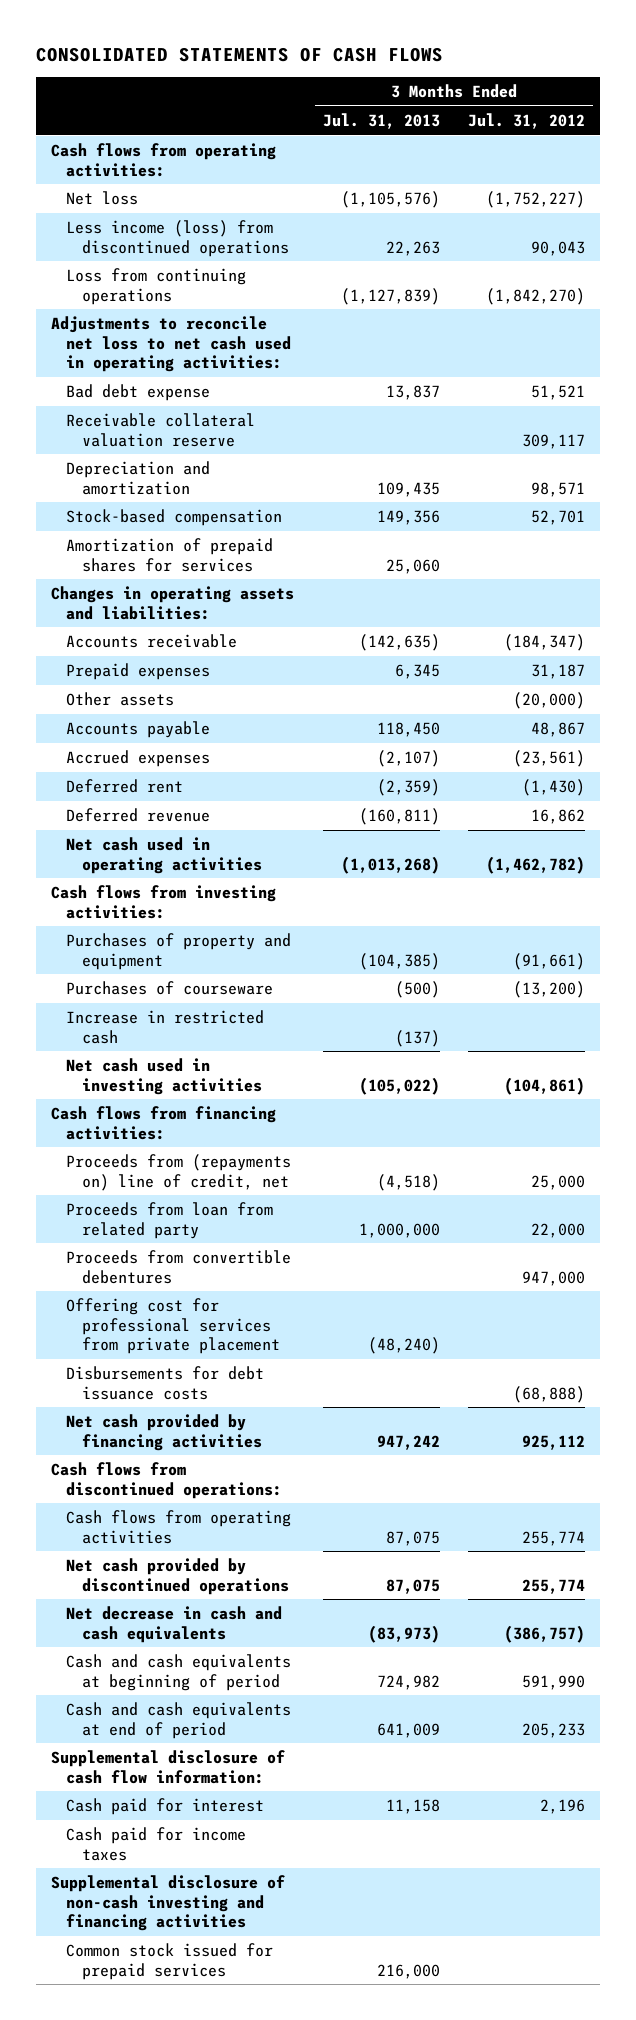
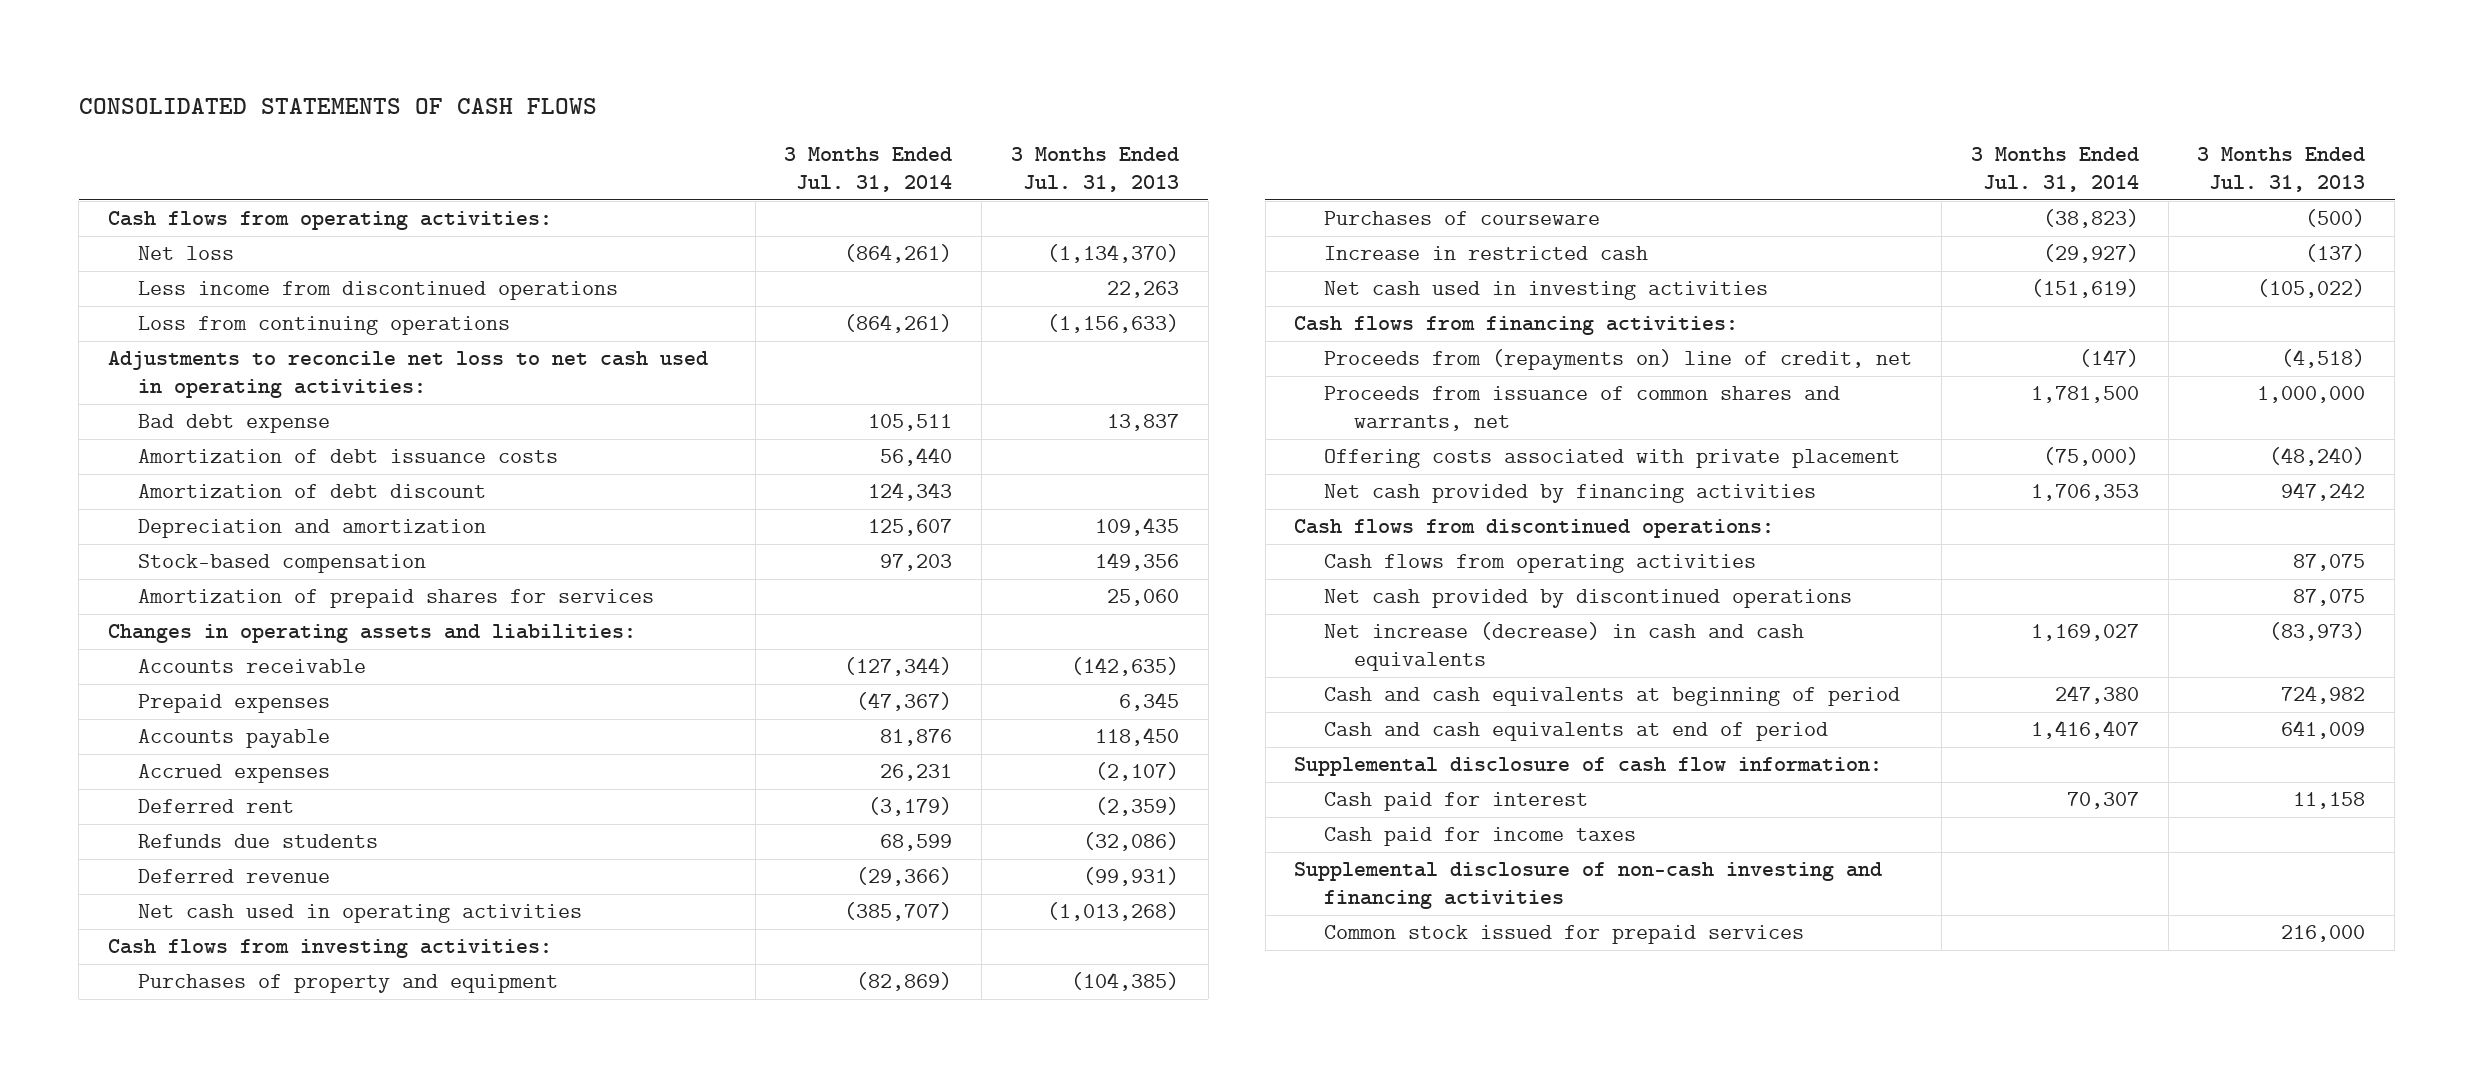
- | 3 Months Ended Jul. 31, 2013 | 3 Months Ended Jul. 31, 2012
+ | 3 Months Ended Jul. 31, 2014 | 3 Months Ended Jul. 31, 2013
- Net loss | (1,105,576) | (1,752,227)
- Less income (loss) from discontinued operations | 22,263 | 90,043
- Loss from continuing operations | (1,127,839) | (1,842,270)
+ Net loss | (864,261) | (1,134,370)
+ Less income from discontinued operations | | 22,263
+ Loss from continuing operations | (864,261) | (1,156,633)
- Receivable collateral valuation reserve | | 309,117
+ Amortization of debt issuance costs | 56,440 |
+ Amortization of debt discount | 124,343 |
- Other assets | | (20,000)
- Deferred revenue | (160,811) | 16,862
+ Refunds due students | 68,599 | (32,086)
+ Deferred revenue | (29,366) | (99,931)
- Proceeds from loan from related party | 1,000,000 | 22,000
- Proceeds from convertible debentures | | 947,000
- Offering cost for professional services from private placement | (48,240) |
- Disbursements for debt issuance costs | | (68,888)
+ Proceeds from issuance of common shares and warrants, net | 1,781,500 | 1,000,000
+ Offering costs associated with private placement | (75,000) | (48,240)
- Net decrease in cash and cash equivalents | (83,973) | (386,757)
+ Net increase (decrease) in cash and cash equivalents | 1,169,027 | (83,973)

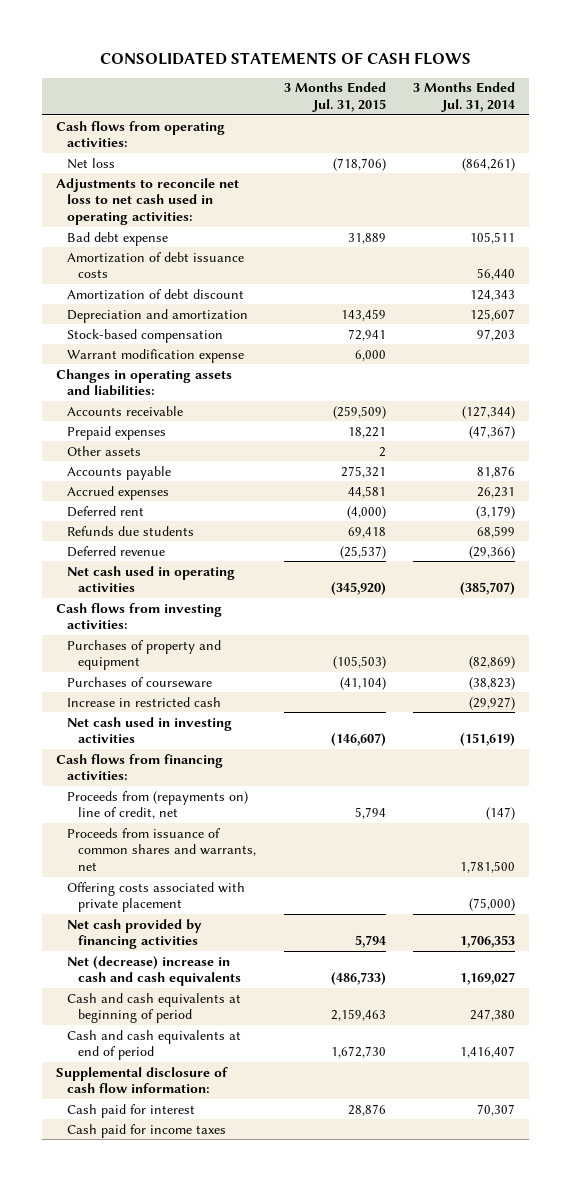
- | 3 Months Ended Jul. 31, 2014 | 3 Months Ended Jul. 31, 2013
+ | 3 Months Ended Jul. 31, 2015 | 3 Months Ended Jul. 31, 2014
- Less income from discontinued operations | | 22,263
- Loss from continuing operations | (864,261) | (1,156,633)
- Amortization of prepaid shares for services | | 25,060
+ Warrant modification expense | 6,000 |
+ Other assets | 2 |
- Cash flows from discontinued operations:
- Cash flows from operating activities | | 87,075
- Net cash provided by discontinued operations | | 87,075
- Net increase (decrease) in cash and cash equivalents | 1,169,027 | (83,973)
+ Net (decrease) increase in cash and cash equivalents | (486,733) | 1,169,027
- Supplemental disclosure of non-cash investing and financing activities
- Common stock issued for prepaid services | | 216,000

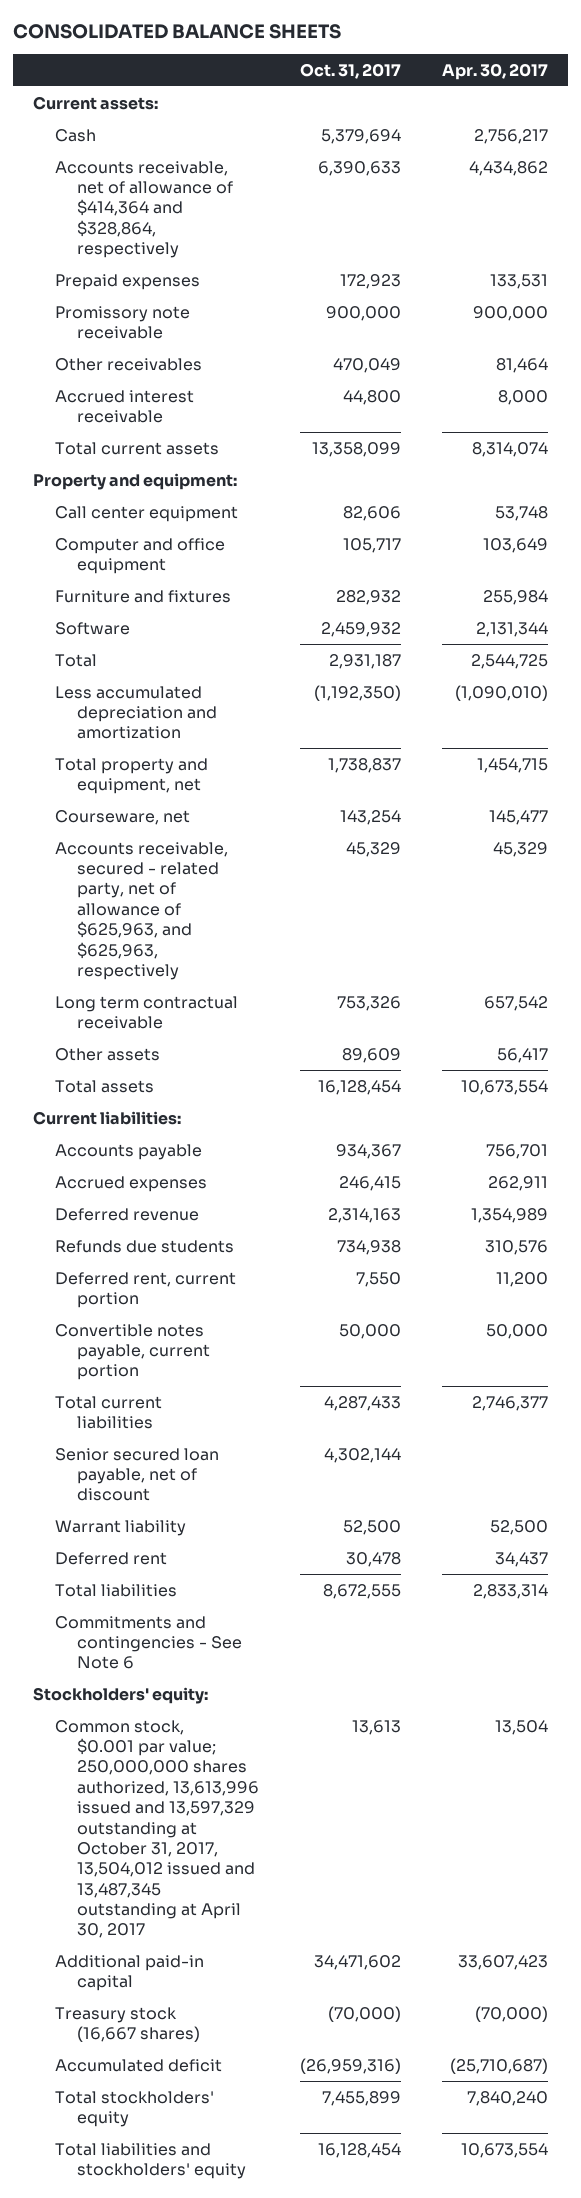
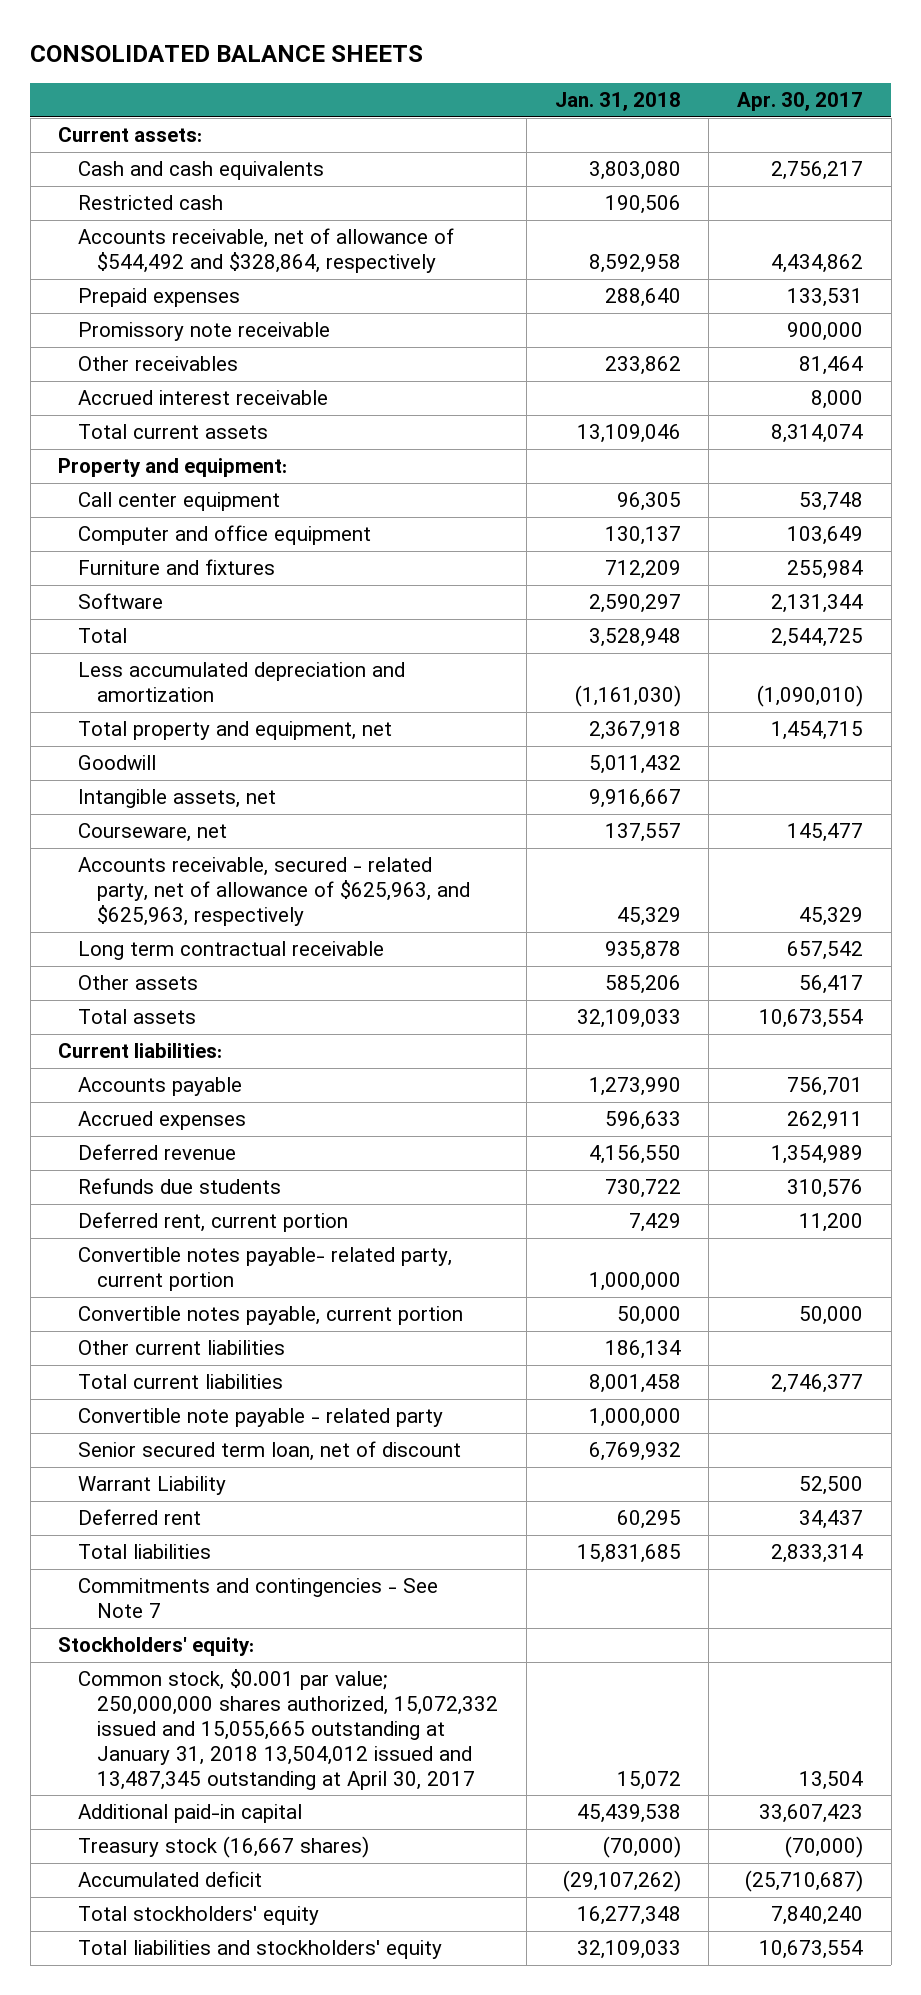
- | Oct. 31, 2017 | Apr. 30, 2017
+ | Jan. 31, 2018 | Apr. 30, 2017
- Cash | 5,379,694 | 2,756,217
- Accounts receivable, net of allowance of $414,364 and $328,864, respectively | 6,390,633 | 4,434,862
+ Cash and cash equivalents | 3,803,080 | 2,756,217
+ Restricted cash | 190,506 |
+ Accounts receivable, net of allowance of $544,492 and $328,864, respectively | 8,592,958 | 4,434,862
+ Goodwill | 5,011,432 |
+ Intangible assets, net | 9,916,667 |
+ Convertible notes payable- related party, current portion | 1,000,000 |
+ Other current liabilities | 186,134 |
- Senior secured loan payable, net of discount | 4,302,144 |
- Warrant liability | 52,500 | 52,500
+ Convertible note payable - related party | 1,000,000 |
+ Senior secured term loan, net of discount | 6,769,932 |
+ Warrant Liability | | 52,500
- Commitments and contingencies - See Note 6
+ Commitments and contingencies - See Note 7
- Common stock, $0.001 par value; 250,000,000 shares authorized, 13,613,996 issued and 13,597,329 outstanding at October 31, 2017, 13,504,012 issued and 13,487,345 outstanding at April 30, 2017 | 13,613 | 13,504
+ Common stock, $0.001 par value; 250,000,000 shares authorized, 15,072,332 issued and 15,055,665 outstanding at January 31, 2018 13,504,012 issued and 13,487,345 outstanding at April 30, 2017 | 15,072 | 13,504

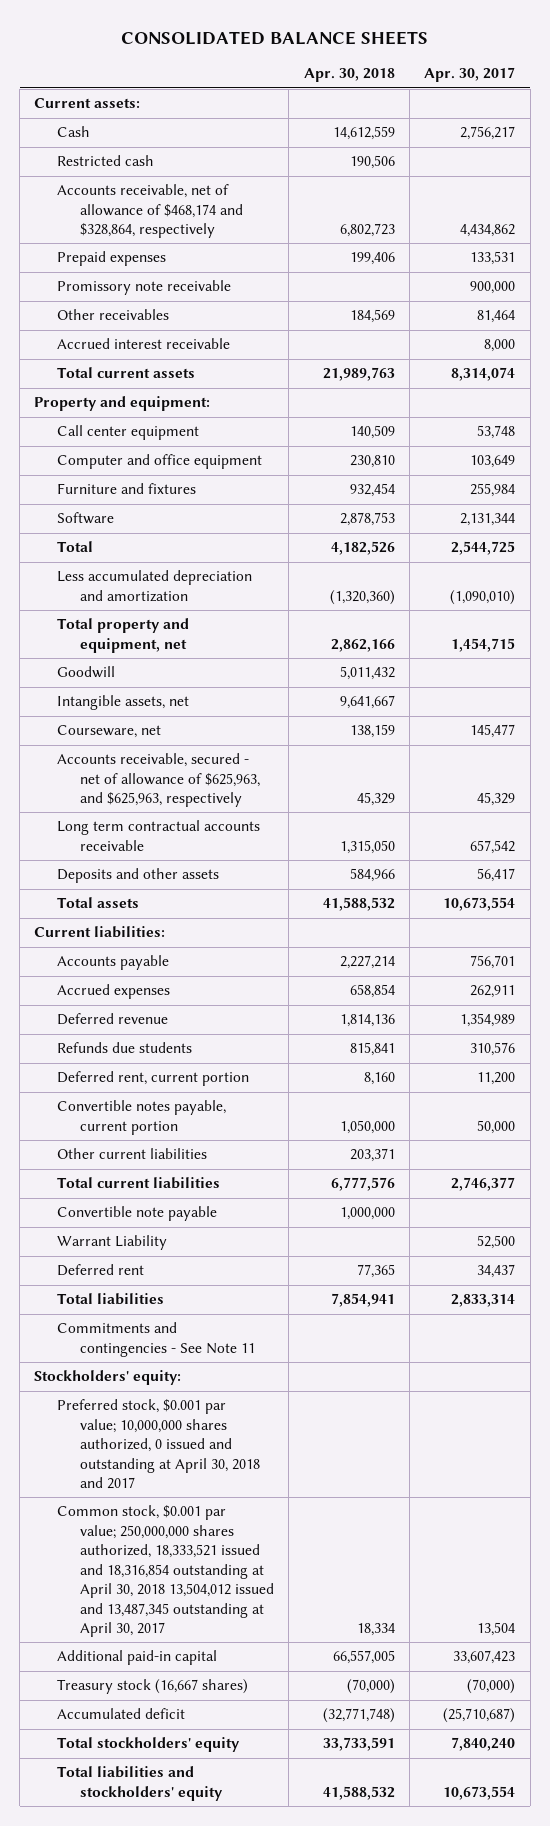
- | Jan. 31, 2018 | Apr. 30, 2017
+ | Apr. 30, 2018 | Apr. 30, 2017
- Cash and cash equivalents | 3,803,080 | 2,756,217
+ Cash | 14,612,559 | 2,756,217
- Accounts receivable, net of allowance of $544,492 and $328,864, respectively | 8,592,958 | 4,434,862
+ Accounts receivable, net of allowance of $468,174 and $328,864, respectively | 6,802,723 | 4,434,862
- Accounts receivable, secured - related party, net of allowance of $625,963, and $625,963, respectively | 45,329 | 45,329
- Long term contractual receivable | 935,878 | 657,542
- Other assets | 585,206 | 56,417
+ Accounts receivable, secured - net of allowance of $625,963, and $625,963, respectively | 45,329 | 45,329
+ Long term contractual accounts receivable | 1,315,050 | 657,542
+ Deposits and other assets | 584,966 | 56,417
- Convertible notes payable- related party, current portion | 1,000,000 |
- Convertible note payable - related party | 1,000,000 |
- Senior secured term loan, net of discount | 6,769,932 |
+ Convertible note payable | 1,000,000 |
- Commitments and contingencies - See Note 7
+ Commitments and contingencies - See Note 11
- Common stock, $0.001 par value; 250,000,000 shares authorized, 15,072,332 issued and 15,055,665 outstanding at January 31, 2018 13,504,012 issued and 13,487,345 outstanding at April 30, 2017 | 15,072 | 13,504
+ Preferred stock, $0.001 par value; 10,000,000 shares authorized, 0 issued and outstanding at April 30, 2018 and 2017
+ Common stock, $0.001 par value; 250,000,000 shares authorized, 18,333,521 issued and 18,316,854 outstanding at April 30, 2018 13,504,012 issued and 13,487,345 outstanding at April 30, 2017 | 18,334 | 13,504

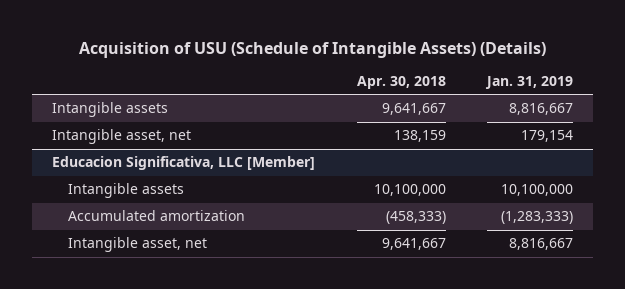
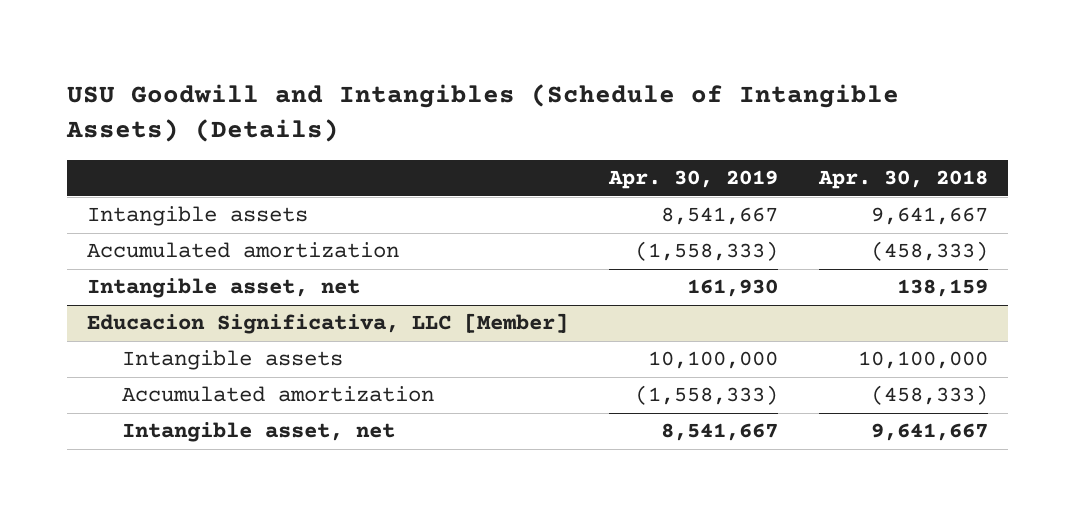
- Acquisition of USU (Schedule of Intangible Assets) (Details)
+ USU Goodwill and Intangibles (Schedule of Intangible Assets) (Details)
- | Apr. 30, 2018 | Jan. 31, 2019
+ | Apr. 30, 2019 | Apr. 30, 2018
+ Accumulated amortization | (1,558,333) | (458,333)

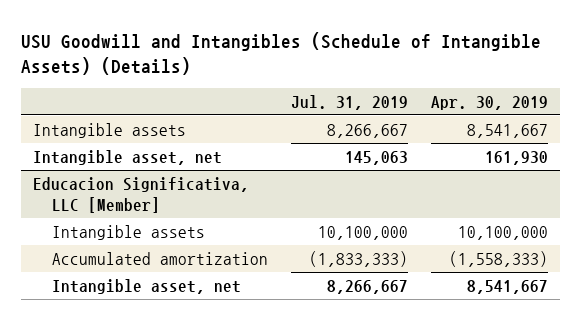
- | Apr. 30, 2019 | Apr. 30, 2018
+ | Jul. 31, 2019 | Apr. 30, 2019
- Accumulated amortization | (1,558,333) | (458,333)

